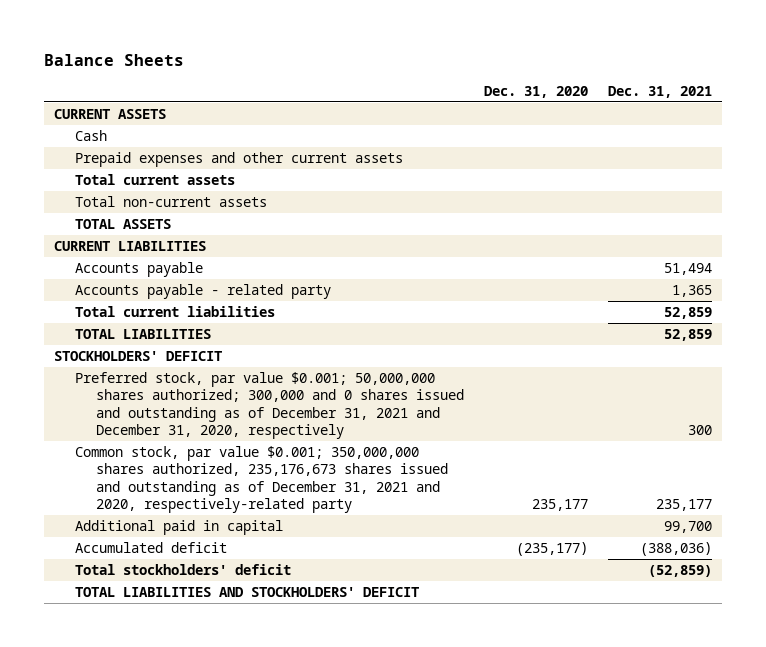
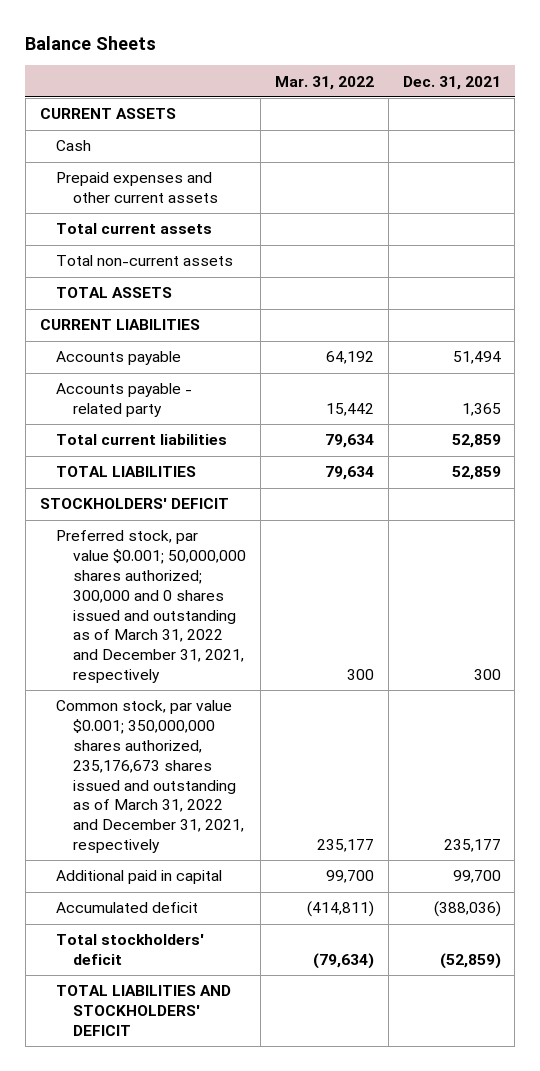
- | Dec. 31, 2020 | Dec. 31, 2021
+ | Mar. 31, 2022 | Dec. 31, 2021
- Preferred stock, par value $0.001; 50,000,000 shares authorized; 300,000 and 0 shares issued and outstanding as of December 31, 2021 and December 31, 2020, respectively | | 300
- Common stock, par value $0.001; 350,000,000 shares authorized, 235,176,673 shares issued and outstanding as of December 31, 2021 and 2020, respectively-related party | 235,177 | 235,177
+ Preferred stock, par value $0.001; 50,000,000 shares authorized; 300,000 and 0 shares issued and outstanding as of March 31, 2022 and December 31, 2021, respectively | 300 | 300
+ Common stock, par value $0.001; 350,000,000 shares authorized, 235,176,673 shares issued and outstanding as of March 31, 2022 and December 31, 2021, respectively | 235,177 | 235,177

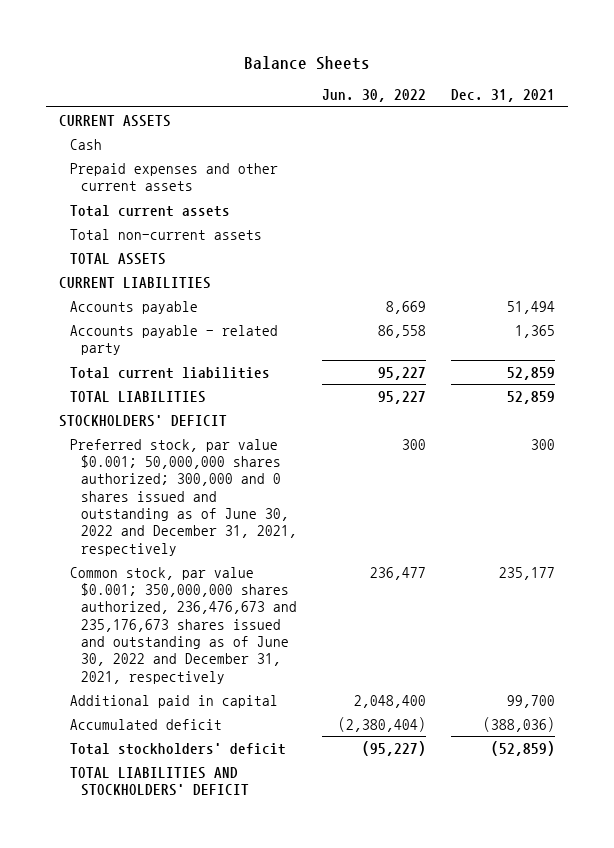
- | Mar. 31, 2022 | Dec. 31, 2021
+ | Jun. 30, 2022 | Dec. 31, 2021
- Preferred stock, par value $0.001; 50,000,000 shares authorized; 300,000 and 0 shares issued and outstanding as of March 31, 2022 and December 31, 2021, respectively | 300 | 300
- Common stock, par value $0.001; 350,000,000 shares authorized, 235,176,673 shares issued and outstanding as of March 31, 2022 and December 31, 2021, respectively | 235,177 | 235,177
+ Preferred stock, par value $0.001; 50,000,000 shares authorized; 300,000 and 0 shares issued and outstanding as of June 30, 2022 and December 31, 2021, respectively | 300 | 300
+ Common stock, par value $0.001; 350,000,000 shares authorized, 236,476,673 and 235,176,673 shares issued and outstanding as of June 30, 2022 and December 31, 2021, respectively | 236,477 | 235,177

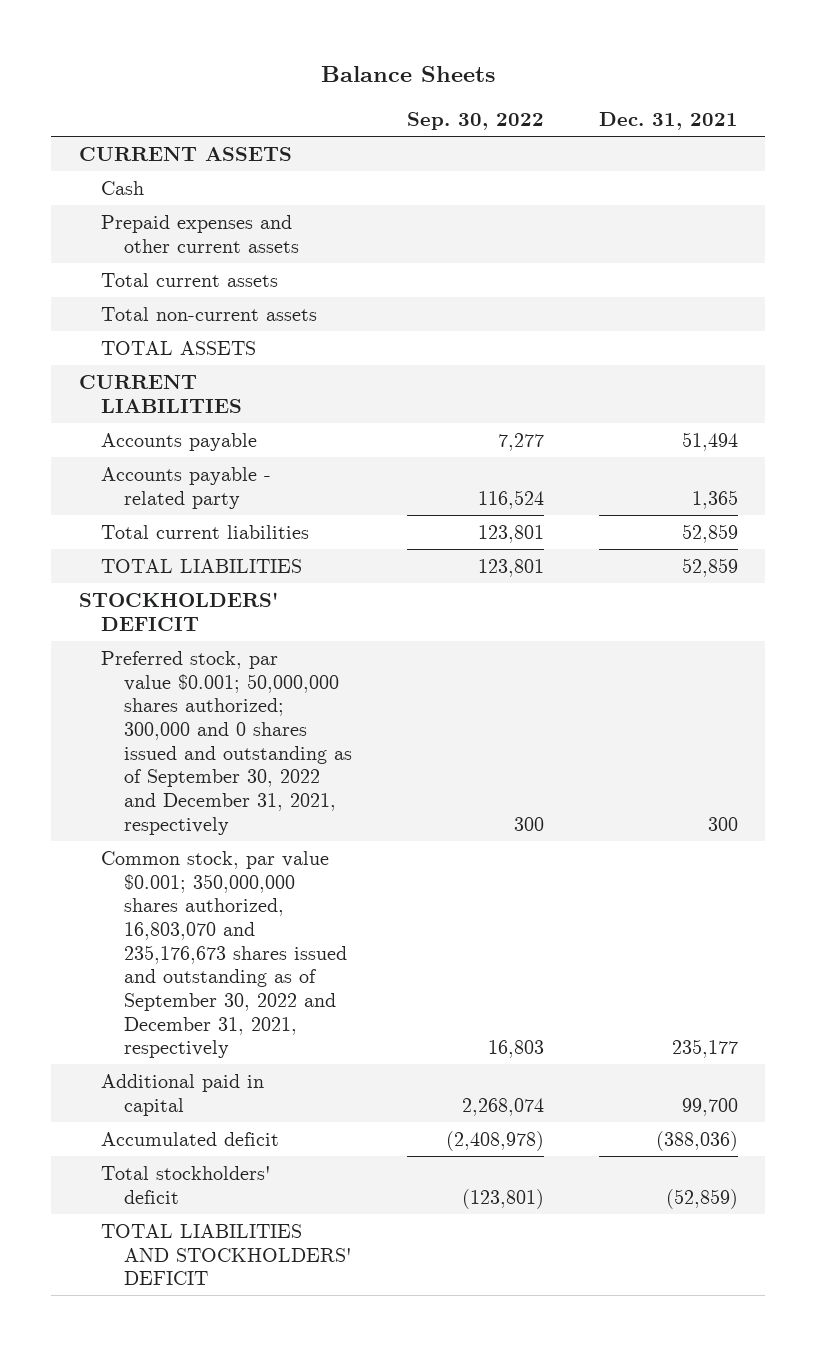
- | Jun. 30, 2022 | Dec. 31, 2021
+ | Sep. 30, 2022 | Dec. 31, 2021
- Preferred stock, par value $0.001; 50,000,000 shares authorized; 300,000 and 0 shares issued and outstanding as of June 30, 2022 and December 31, 2021, respectively | 300 | 300
- Common stock, par value $0.001; 350,000,000 shares authorized, 236,476,673 and 235,176,673 shares issued and outstanding as of June 30, 2022 and December 31, 2021, respectively | 236,477 | 235,177
+ Preferred stock, par value $0.001; 50,000,000 shares authorized; 300,000 and 0 shares issued and outstanding as of September 30, 2022 and December 31, 2021, respectively | 300 | 300
+ Common stock, par value $0.001; 350,000,000 shares authorized, 16,803,070 and 235,176,673 shares issued and outstanding as of September 30, 2022 and December 31, 2021, respectively | 16,803 | 235,177

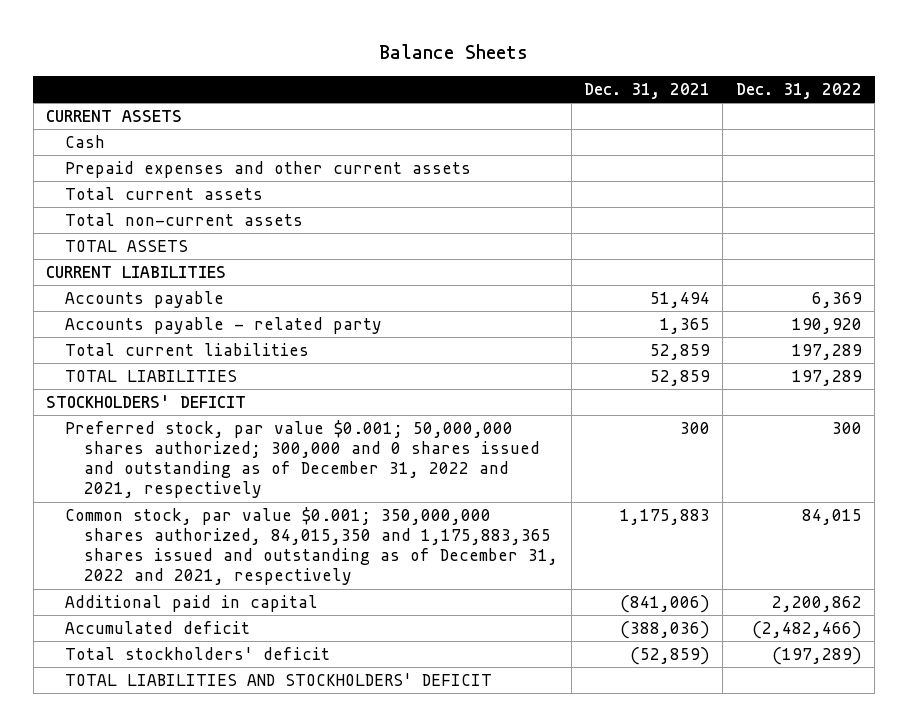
- | Sep. 30, 2022 | Dec. 31, 2021
+ | Dec. 31, 2021 | Dec. 31, 2022
- Preferred stock, par value $0.001; 50,000,000 shares authorized; 300,000 and 0 shares issued and outstanding as of September 30, 2022 and December 31, 2021, respectively | 300 | 300
- Common stock, par value $0.001; 350,000,000 shares authorized, 16,803,070 and 235,176,673 shares issued and outstanding as of September 30, 2022 and December 31, 2021, respectively | 16,803 | 235,177
- Additional paid in capital | 2,268,074 | 99,700
+ Preferred stock, par value $0.001; 50,000,000 shares authorized; 300,000 and 0 shares issued and outstanding as of December 31, 2022 and 2021, respectively | 300 | 300
+ Common stock, par value $0.001; 350,000,000 shares authorized, 84,015,350 and 1,175,883,365 shares issued and outstanding as of December 31, 2022 and 2021, respectively | 1,175,883 | 84,015
+ Additional paid in capital | (841,006) | 2,200,862

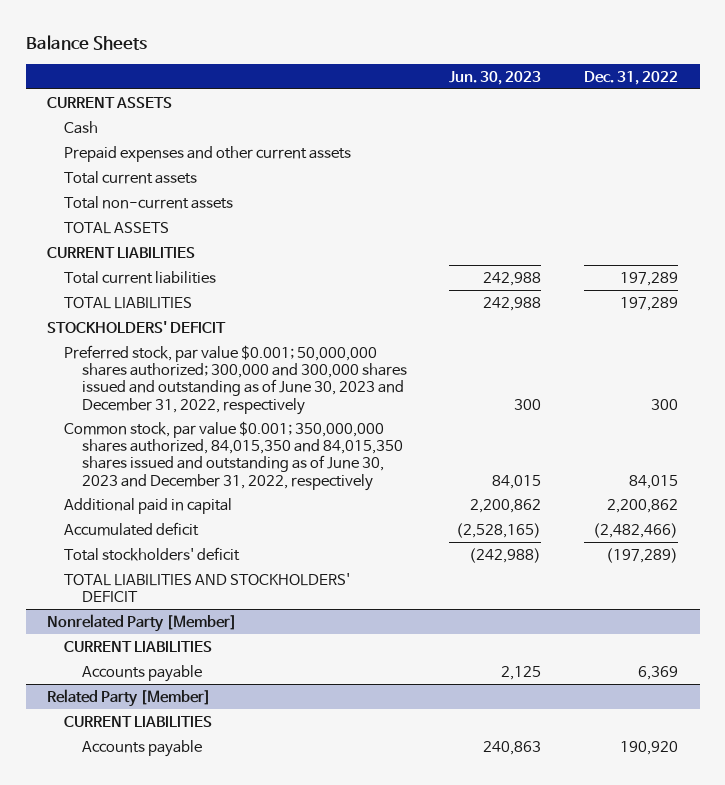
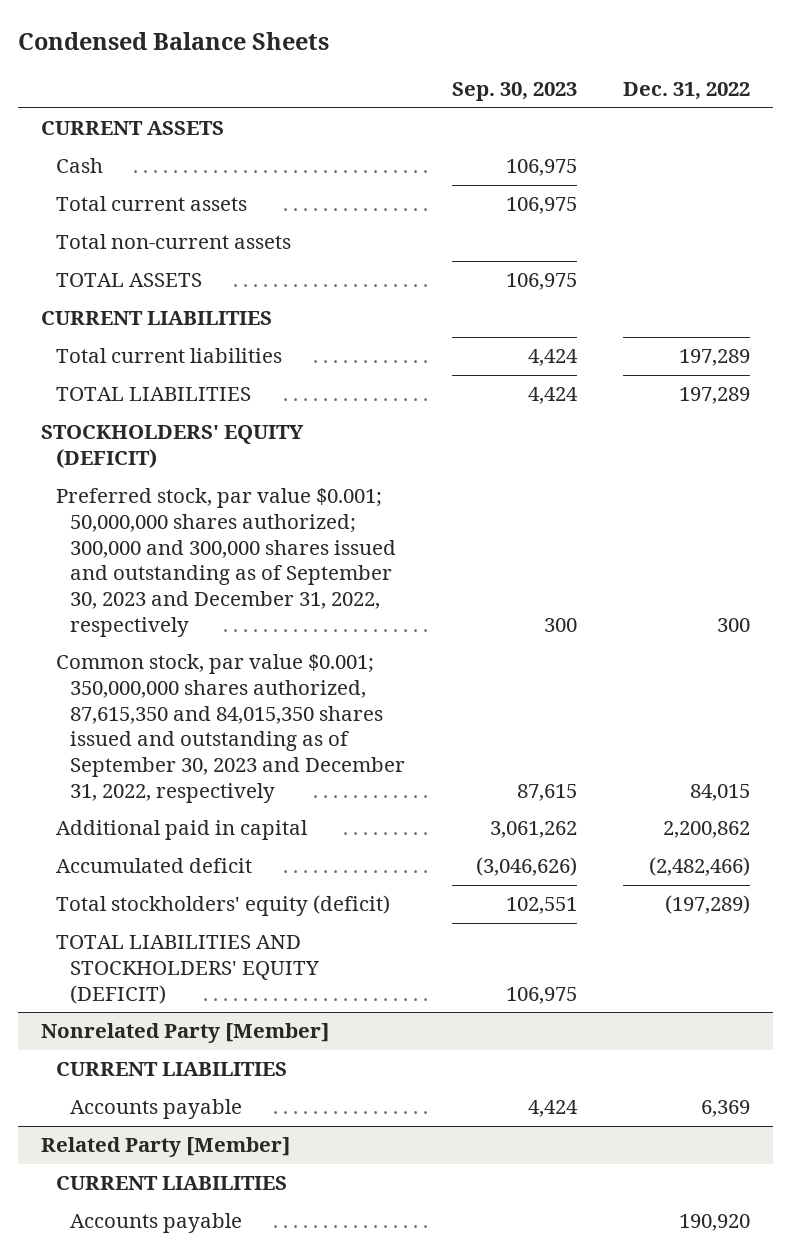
- Balance Sheets
+ Condensed Balance Sheets
- | Jun. 30, 2023 | Dec. 31, 2022
+ | Sep. 30, 2023 | Dec. 31, 2022
- Prepaid expenses and other current assets
- STOCKHOLDERS' DEFICIT
- Preferred stock, par value $0.001; 50,000,000 shares authorized; 300,000 and 300,000 shares issued and outstanding as of June 30, 2023 and December 31, 2022, respectively | 300 | 300
- Common stock, par value $0.001; 350,000,000 shares authorized, 84,015,350 and 84,015,350 shares issued and outstanding as of June 30, 2023 and December 31, 2022, respectively | 84,015 | 84,015
+ STOCKHOLDERS' EQUITY (DEFICIT)
+ Preferred stock, par value $0.001; 50,000,000 shares authorized; 300,000 and 300,000 shares issued and outstanding as of September 30, 2023 and December 31, 2022, respectively | 300 | 300
+ Common stock, par value $0.001; 350,000,000 shares authorized, 87,615,350 and 84,015,350 shares issued and outstanding as of September 30, 2023 and December 31, 2022, respectively | 87,615 | 84,015
- Total stockholders' deficit | (242,988) | (197,289)
- TOTAL LIABILITIES AND STOCKHOLDERS' DEFICIT
+ Total stockholders' equity (deficit) | 102,551 | (197,289)
+ TOTAL LIABILITIES AND STOCKHOLDERS' EQUITY (DEFICIT) | 106,975 |

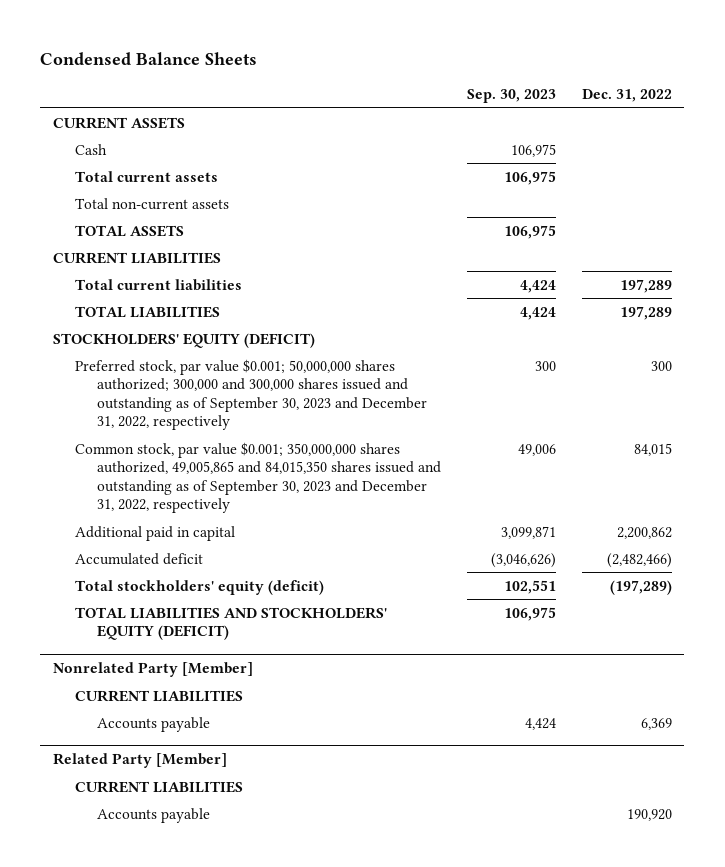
- Common stock, par value $0.001; 350,000,000 shares authorized, 87,615,350 and 84,015,350 shares issued and outstanding as of September 30, 2023 and December 31, 2022, respectively | 87,615 | 84,015
- Additional paid in capital | 3,061,262 | 2,200,862
+ Common stock, par value $0.001; 350,000,000 shares authorized, 49,005,865 and 84,015,350 shares issued and outstanding as of September 30, 2023 and December 31, 2022, respectively | 49,006 | 84,015
+ Additional paid in capital | 3,099,871 | 2,200,862

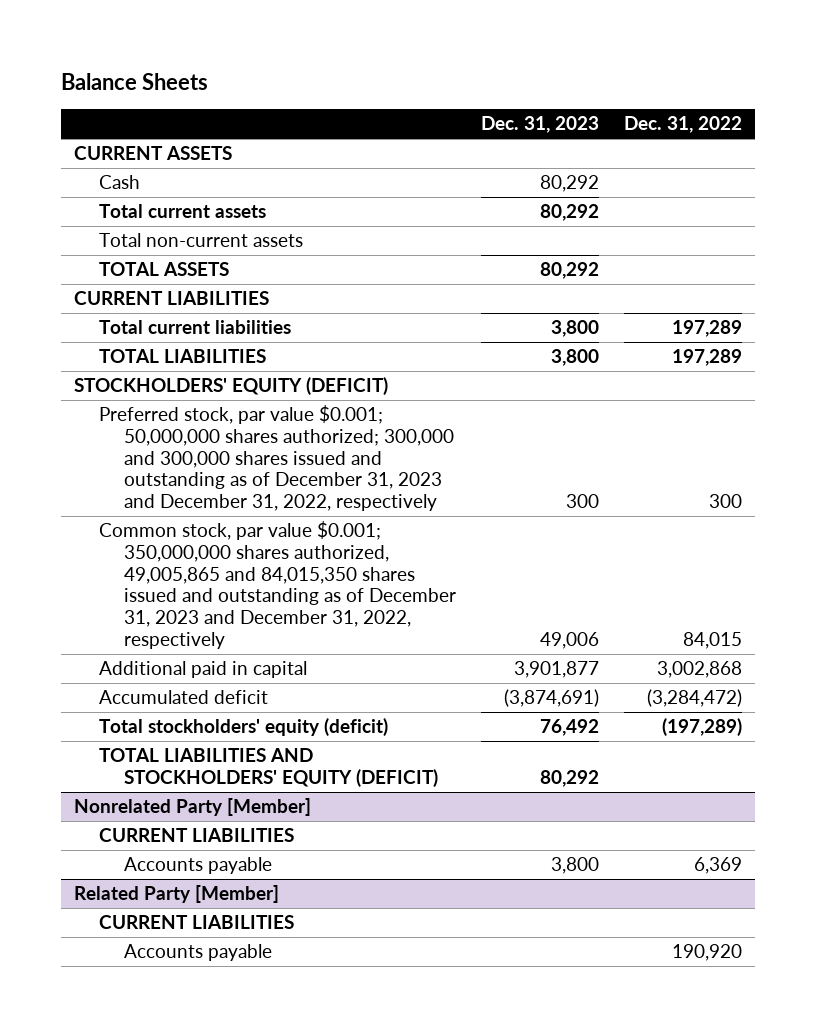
- Condensed Balance Sheets
+ Balance Sheets
- | Sep. 30, 2023 | Dec. 31, 2022
+ | Dec. 31, 2023 | Dec. 31, 2022
- Preferred stock, par value $0.001; 50,000,000 shares authorized; 300,000 and 300,000 shares issued and outstanding as of September 30, 2023 and December 31, 2022, respectively | 300 | 300
- Common stock, par value $0.001; 350,000,000 shares authorized, 49,005,865 and 84,015,350 shares issued and outstanding as of September 30, 2023 and December 31, 2022, respectively | 49,006 | 84,015
- Additional paid in capital | 3,099,871 | 2,200,862
- Accumulated deficit | (3,046,626) | (2,482,466)
+ Preferred stock, par value $0.001; 50,000,000 shares authorized; 300,000 and 300,000 shares issued and outstanding as of December 31, 2023 and December 31, 2022, respectively | 300 | 300
+ Common stock, par value $0.001; 350,000,000 shares authorized, 49,005,865 and 84,015,350 shares issued and outstanding as of December 31, 2023 and December 31, 2022, respectively | 49,006 | 84,015
+ Additional paid in capital | 3,901,877 | 3,002,868
+ Accumulated deficit | (3,874,691) | (3,284,472)

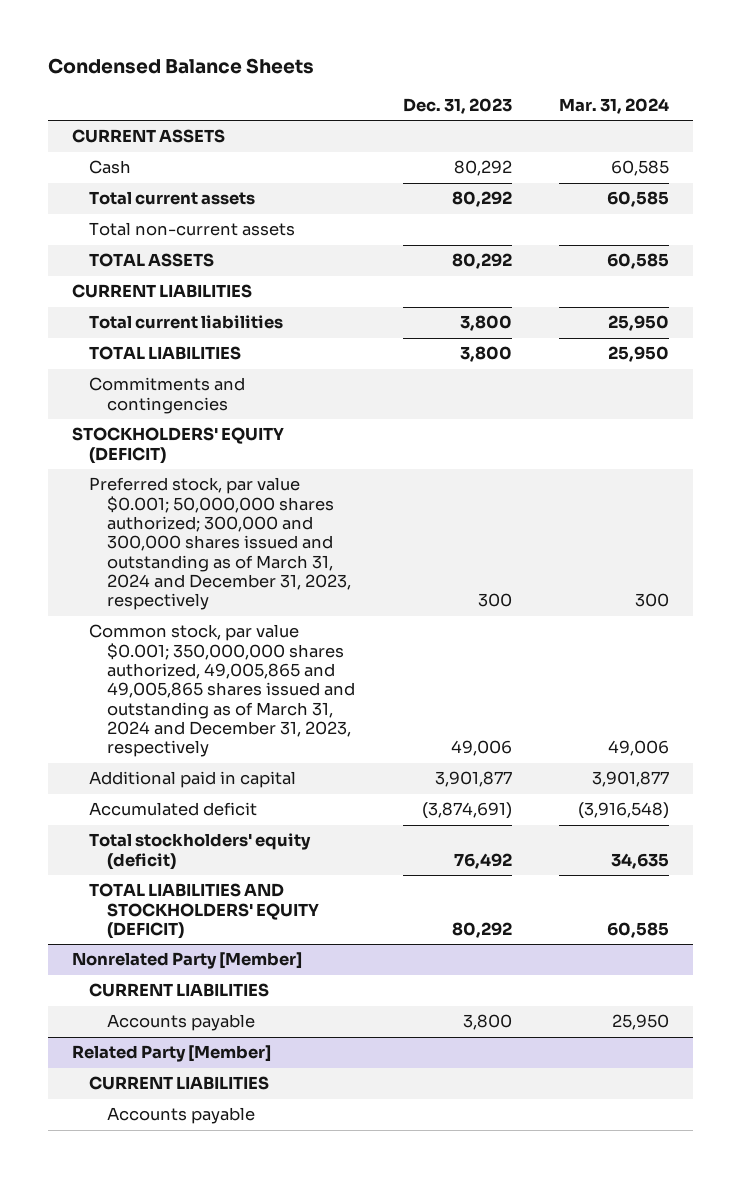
- Balance Sheets
+ Condensed Balance Sheets
- | Dec. 31, 2023 | Dec. 31, 2022
+ | Dec. 31, 2023 | Mar. 31, 2024
+ Commitments and contingencies
- Preferred stock, par value $0.001; 50,000,000 shares authorized; 300,000 and 300,000 shares issued and outstanding as of December 31, 2023 and December 31, 2022, respectively | 300 | 300
- Common stock, par value $0.001; 350,000,000 shares authorized, 49,005,865 and 84,015,350 shares issued and outstanding as of December 31, 2023 and December 31, 2022, respectively | 49,006 | 84,015
+ Preferred stock, par value $0.001; 50,000,000 shares authorized; 300,000 and 300,000 shares issued and outstanding as of March 31, 2024 and December 31, 2023, respectively | 300 | 300
+ Common stock, par value $0.001; 350,000,000 shares authorized, 49,005,865 and 49,005,865 shares issued and outstanding as of March 31, 2024 and December 31, 2023, respectively | 49,006 | 49,006

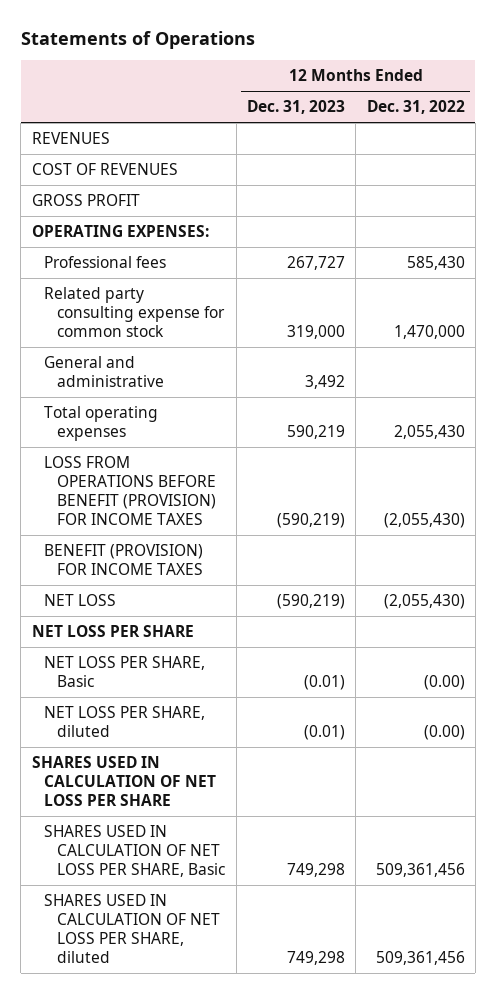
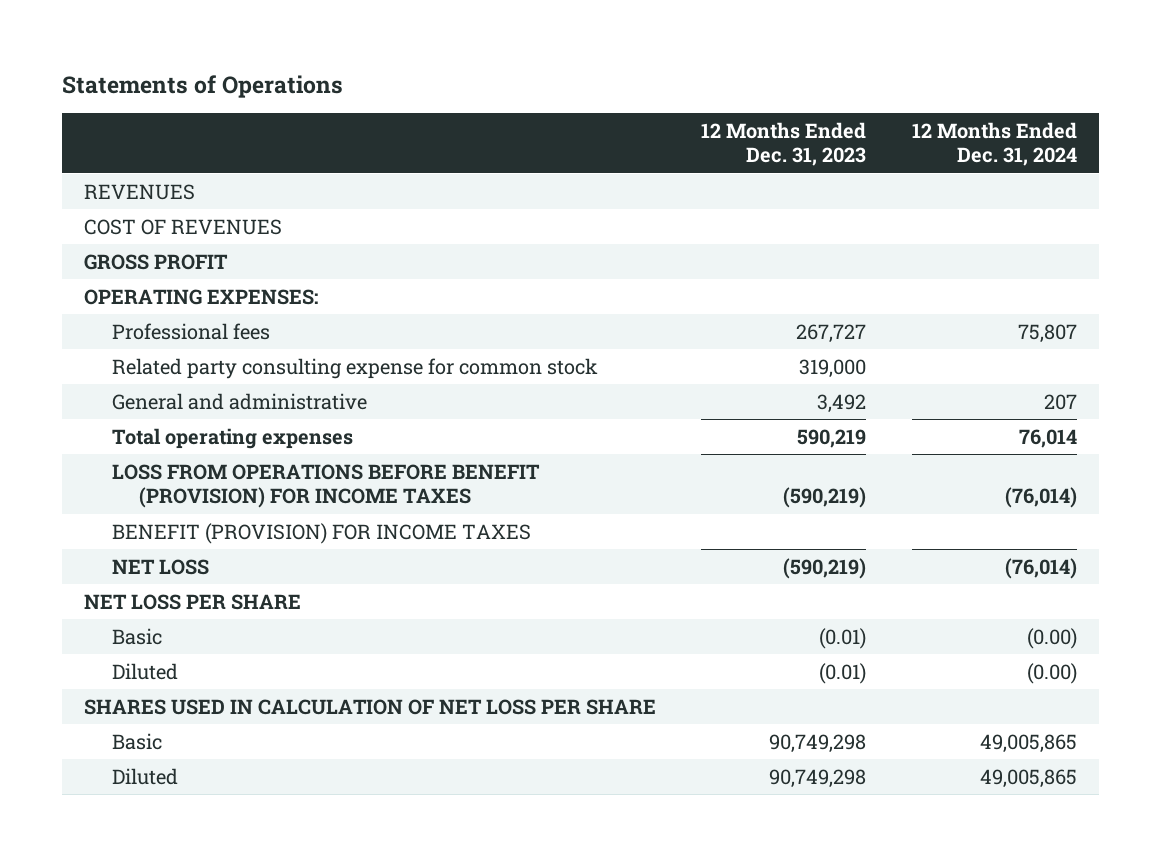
- | 12 Months Ended Dec. 31, 2023 | 12 Months Ended Dec. 31, 2022
+ | 12 Months Ended Dec. 31, 2023 | 12 Months Ended Dec. 31, 2024
- NET LOSS PER SHARE, Basic | (0.01) | (0.00)
- NET LOSS PER SHARE, diluted | (0.01) | (0.00)
+ Basic | (0.01) | (0.00)
+ Diluted | (0.01) | (0.00)
- SHARES USED IN CALCULATION OF NET LOSS PER SHARE, Basic | 749,298 | 509,361,456
- SHARES USED IN CALCULATION OF NET LOSS PER SHARE, diluted | 749,298 | 509,361,456
+ Basic | 90,749,298 | 49,005,865
+ Diluted | 90,749,298 | 49,005,865

